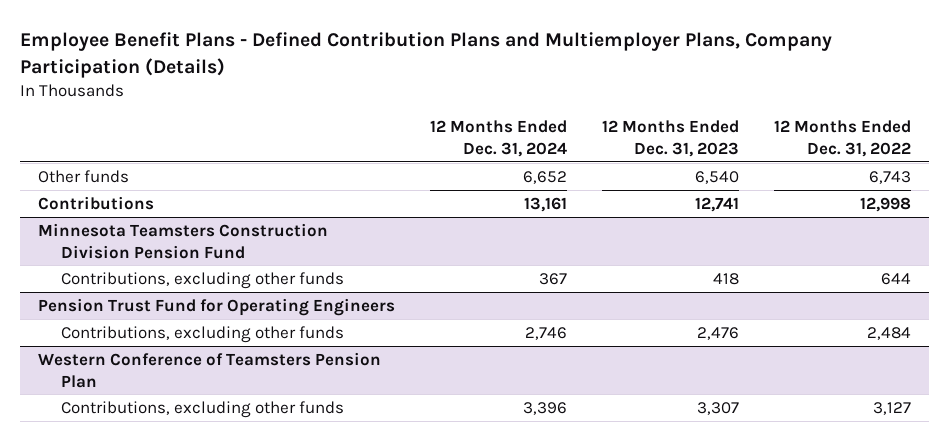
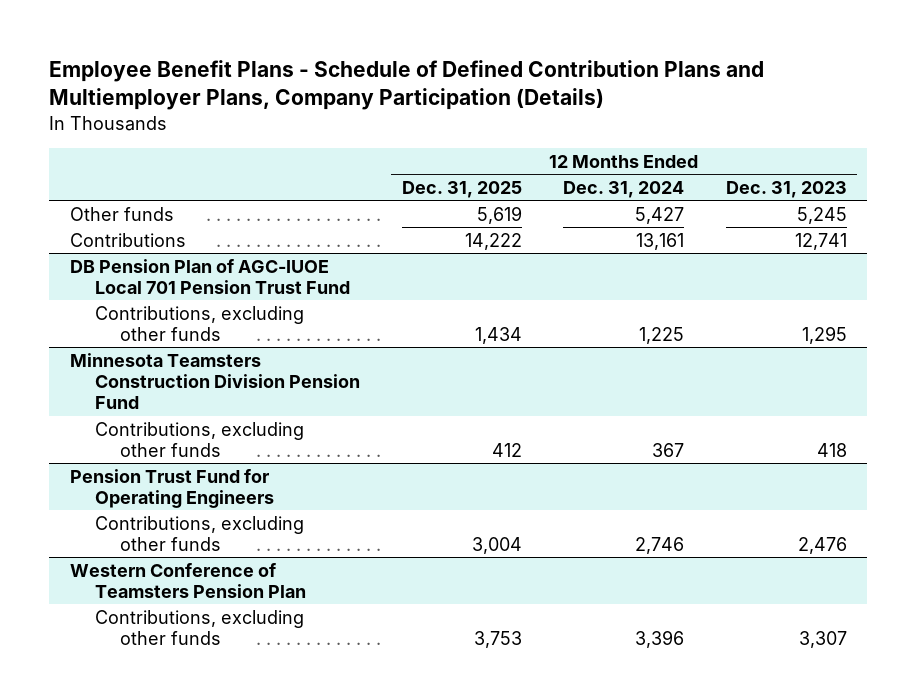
- Employee Benefit Plans - Defined Contribution Plans and Multiemployer Plans, Company Participation (Details)
+ Employee Benefit Plans - Schedule of Defined Contribution Plans and Multiemployer Plans, Company Participation (Details)
- | 12 Months Ended Dec. 31, 2024 | 12 Months Ended Dec. 31, 2023 | 12 Months Ended Dec. 31, 2022
+ | 12 Months Ended Dec. 31, 2025 | 12 Months Ended Dec. 31, 2024 | 12 Months Ended Dec. 31, 2023
- Other funds | 6,652 | 6,540 | 6,743
+ Other funds | 5,619 | 5,427 | 5,245
+ DB Pension Plan of AGC-IUOE Local 701 Pension Trust Fund
+ Contributions, excluding other funds | 1,434 | 1,225 | 1,295

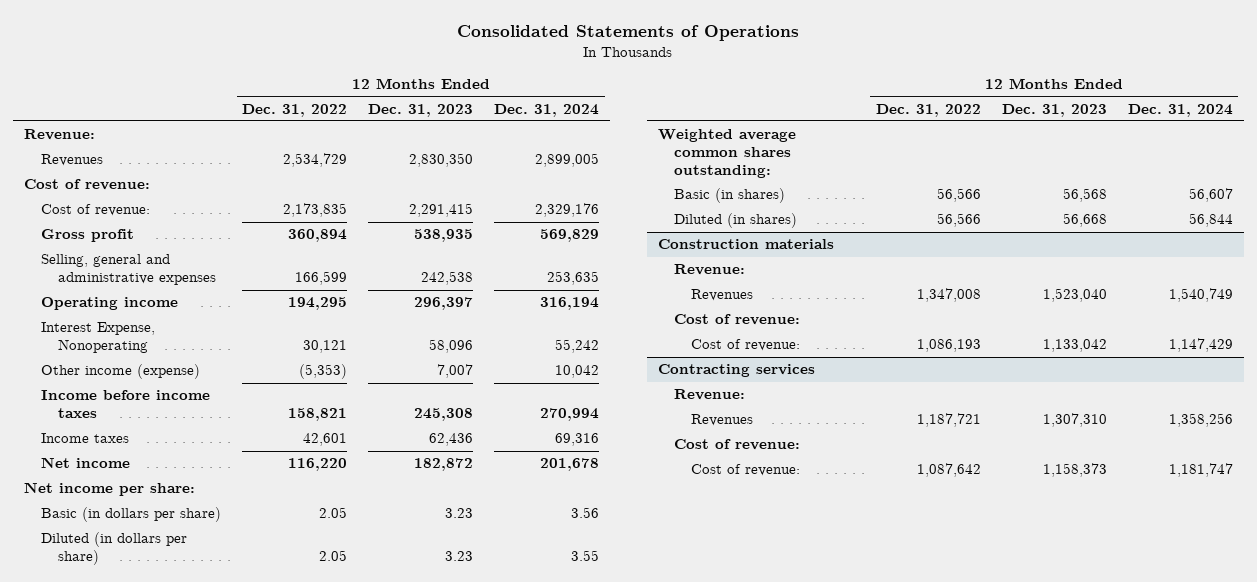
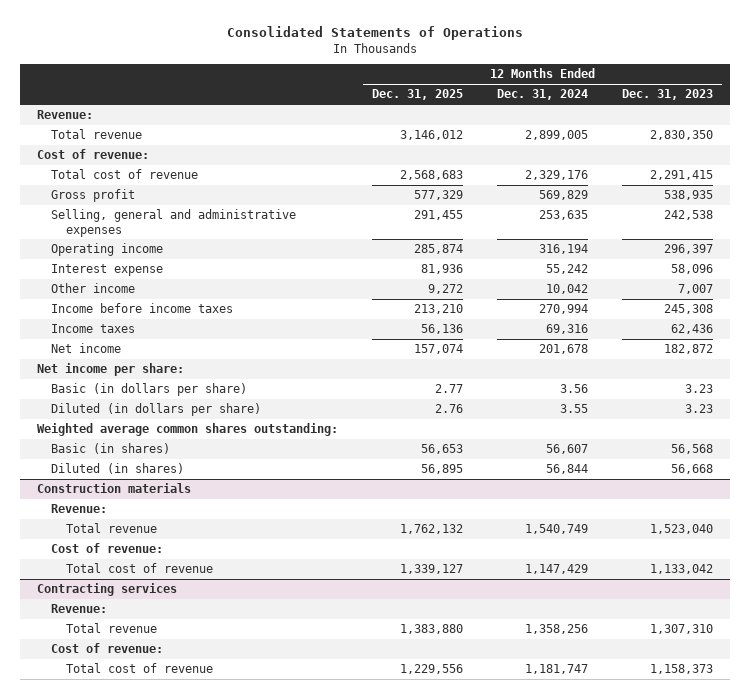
- | 12 Months Ended Dec. 31, 2022 | 12 Months Ended Dec. 31, 2023 | 12 Months Ended Dec. 31, 2024
+ | 12 Months Ended Dec. 31, 2025 | 12 Months Ended Dec. 31, 2024 | 12 Months Ended Dec. 31, 2023
- Revenues | 2,534,729 | 2,830,350 | 2,899,005
+ Total revenue | 3,146,012 | 2,899,005 | 2,830,350
- Cost of revenue: | 2,173,835 | 2,291,415 | 2,329,176
+ Total cost of revenue | 2,568,683 | 2,329,176 | 2,291,415
- Interest Expense, Nonoperating | 30,121 | 58,096 | 55,242
- Other income (expense) | (5,353) | 7,007 | 10,042
+ Interest expense | 81,936 | 55,242 | 58,096
+ Other income | 9,272 | 10,042 | 7,007
@ Construction materials
- Revenues | 1,347,008 | 1,523,040 | 1,540,749
+ Total revenue | 1,762,132 | 1,540,749 | 1,523,040
- Cost of revenue: | 1,086,193 | 1,133,042 | 1,147,429
+ Total cost of revenue | 1,339,127 | 1,147,429 | 1,133,042
@ Contracting services
- Revenues | 1,187,721 | 1,307,310 | 1,358,256
+ Total revenue | 1,383,880 | 1,358,256 | 1,307,310
- Cost of revenue: | 1,087,642 | 1,158,373 | 1,181,747
+ Total cost of revenue | 1,229,556 | 1,181,747 | 1,158,373

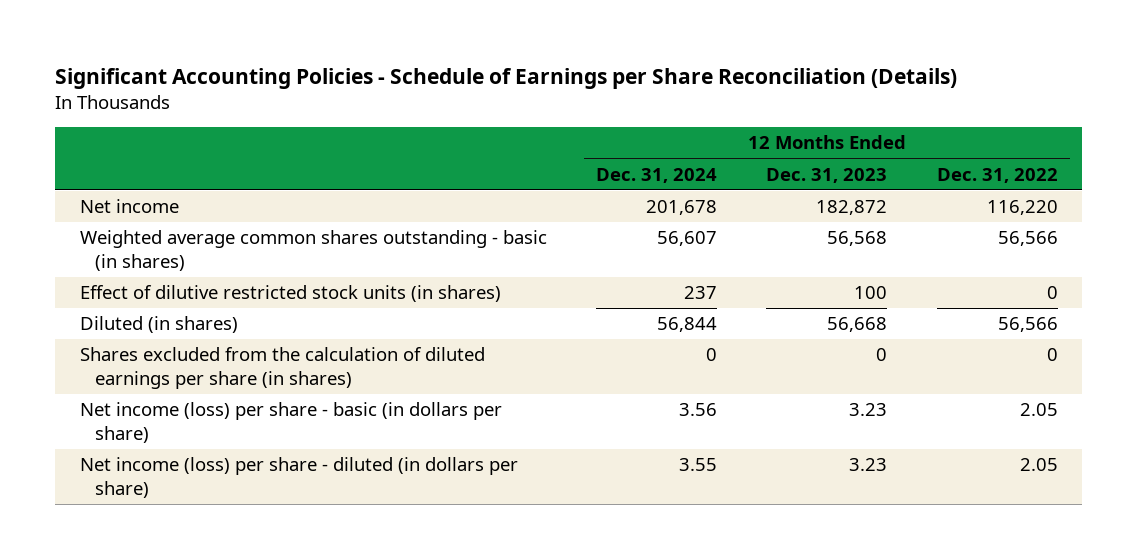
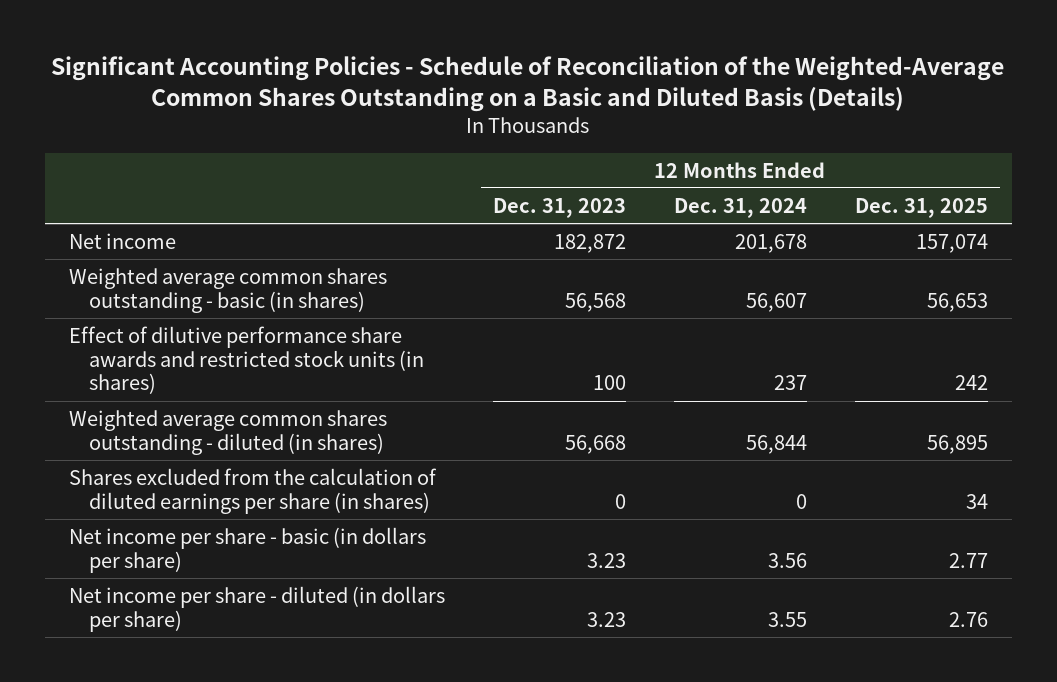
- Significant Accounting Policies - Schedule of Earnings per Share Reconciliation (Details)
+ Significant Accounting Policies - Schedule of Reconciliation of the Weighted-Average Common Shares Outstanding on a Basic and Diluted Basis (Details)
- | 12 Months Ended Dec. 31, 2024 | 12 Months Ended Dec. 31, 2023 | 12 Months Ended Dec. 31, 2022
+ | 12 Months Ended Dec. 31, 2023 | 12 Months Ended Dec. 31, 2024 | 12 Months Ended Dec. 31, 2025
- Effect of dilutive restricted stock units (in shares) | 237 | 100 | 0
- Diluted (in shares) | 56,844 | 56,668 | 56,566
+ Effect of dilutive performance share awards and restricted stock units (in shares) | 100 | 237 | 242
+ Weighted average common shares outstanding - diluted (in shares) | 56,668 | 56,844 | 56,895
- Net income (loss) per share - basic (in dollars per share) | 3.56 | 3.23 | 2.05
- Net income (loss) per share - diluted (in dollars per share) | 3.55 | 3.23 | 2.05
+ Net income per share - basic (in dollars per share) | 3.23 | 3.56 | 2.77
+ Net income per share - diluted (in dollars per share) | 3.23 | 3.55 | 2.76

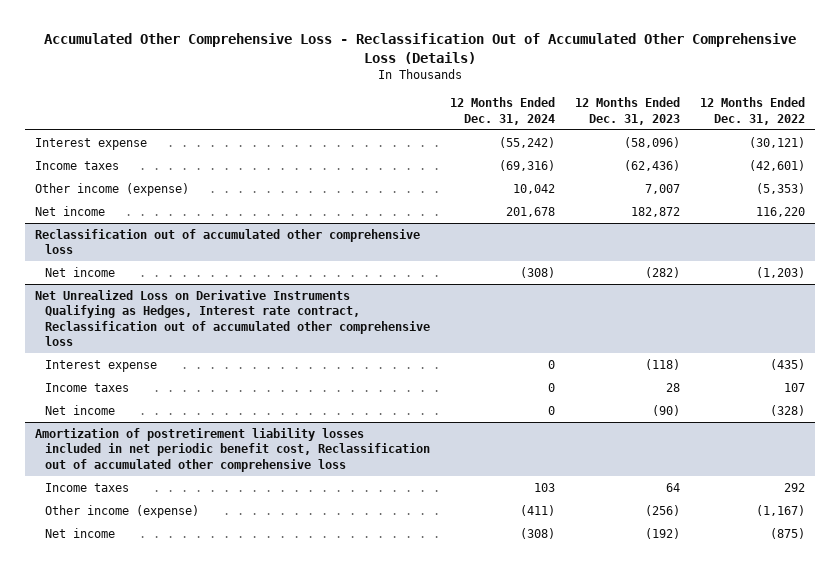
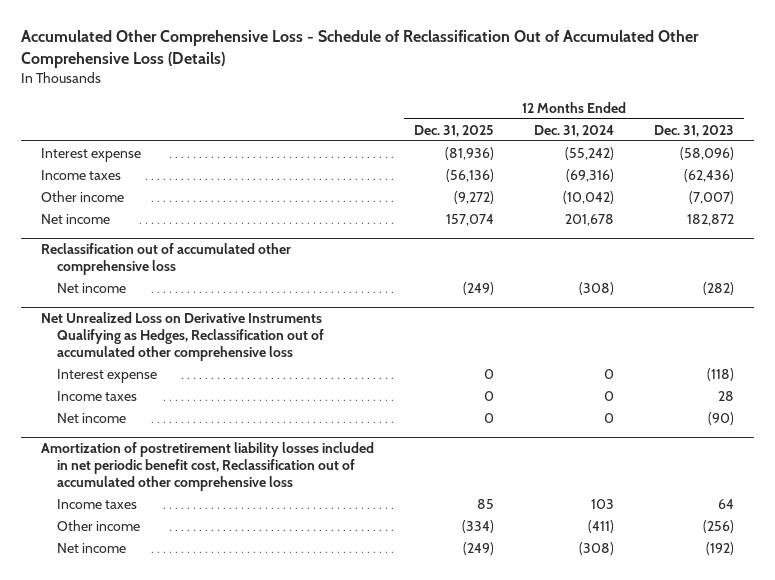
- Accumulated Other Comprehensive Loss - Reclassification Out of Accumulated Other Comprehensive Loss (Details)
+ Accumulated Other Comprehensive Loss - Schedule of Reclassification Out of Accumulated Other Comprehensive Loss (Details)
- | 12 Months Ended Dec. 31, 2024 | 12 Months Ended Dec. 31, 2023 | 12 Months Ended Dec. 31, 2022
+ | 12 Months Ended Dec. 31, 2025 | 12 Months Ended Dec. 31, 2024 | 12 Months Ended Dec. 31, 2023
- Other income (expense) | 10,042 | 7,007 | (5,353)
+ Other income | (9,272) | (10,042) | (7,007)
- Net Unrealized Loss on Derivative Instruments Qualifying as Hedges, Interest rate contract, Reclassification out of accumulated other comprehensive loss
+ Net Unrealized Loss on Derivative Instruments Qualifying as Hedges, Reclassification out of accumulated other comprehensive loss
@ Amortization of postretirement liability losses included in net periodic benefit cost, Reclassification out of accumulated other comprehensive loss
- Other income (expense) | (411) | (256) | (1,167)
+ Other income | (334) | (411) | (256)

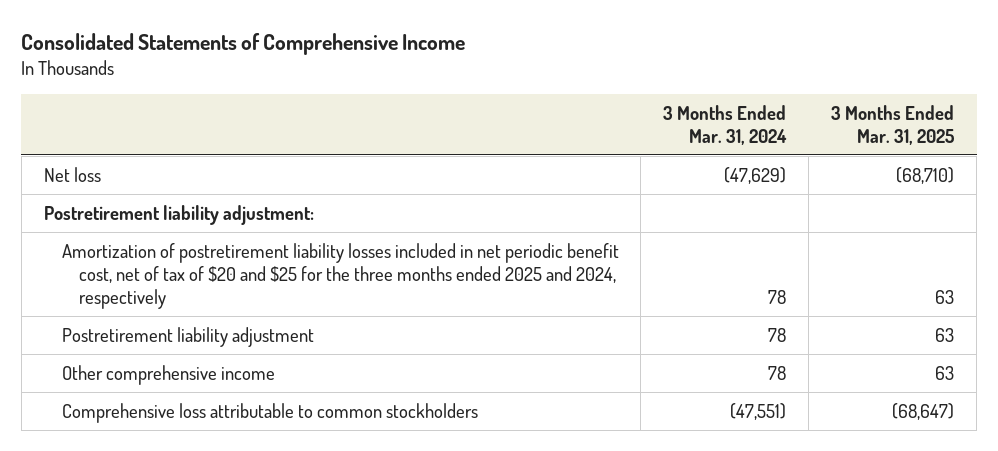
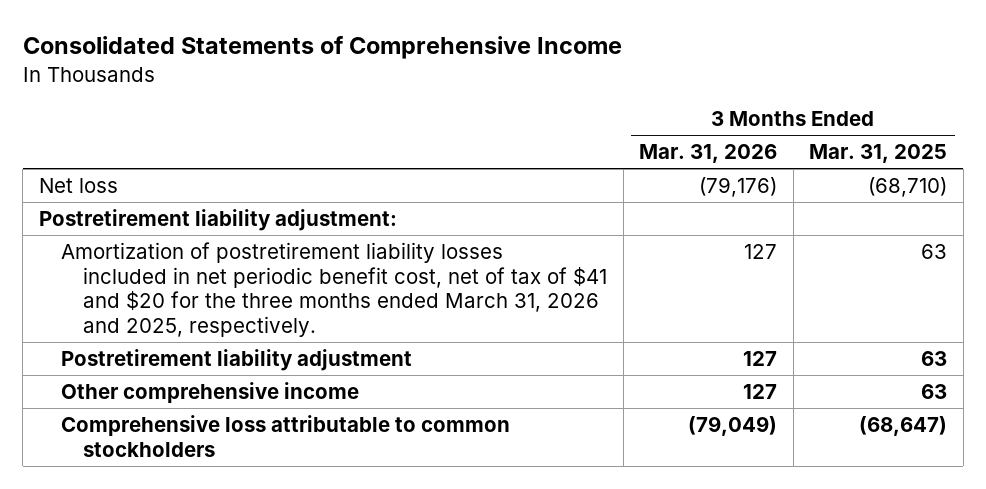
- | 3 Months Ended Mar. 31, 2024 | 3 Months Ended Mar. 31, 2025
+ | 3 Months Ended Mar. 31, 2026 | 3 Months Ended Mar. 31, 2025
- Amortization of postretirement liability losses included in net periodic benefit cost, net of tax of $20 and $25 for the three months ended 2025 and 2024, respectively | 78 | 63
+ Amortization of postretirement liability losses included in net periodic benefit cost, net of tax of $41 and $20 for the three months ended March 31, 2026 and 2025, respectively. | 127 | 63

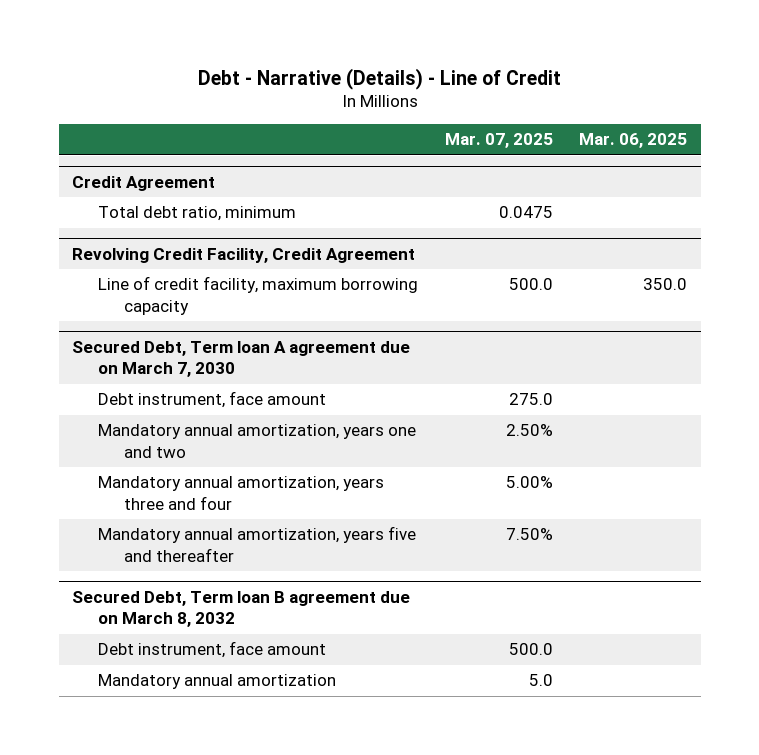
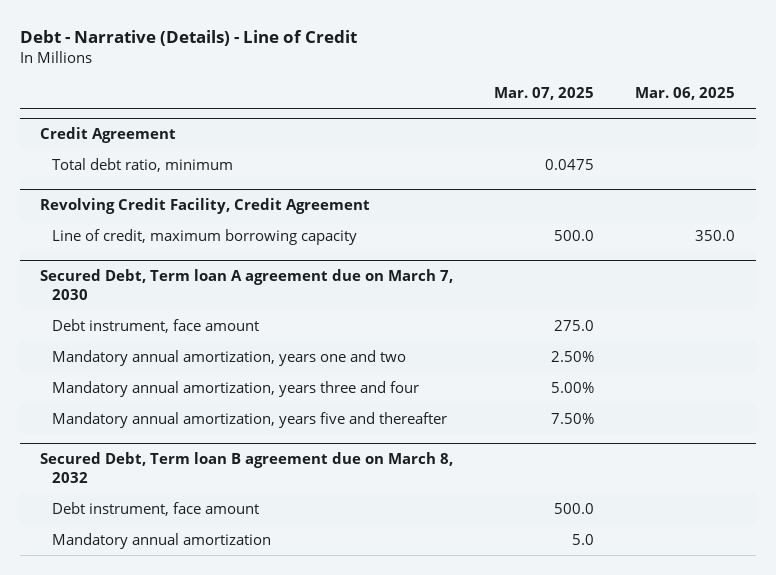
@ Revolving Credit Facility, Credit Agreement
- Line of credit facility, maximum borrowing capacity | 500.0 | 350.0
+ Line of credit, maximum borrowing capacity | 500.0 | 350.0

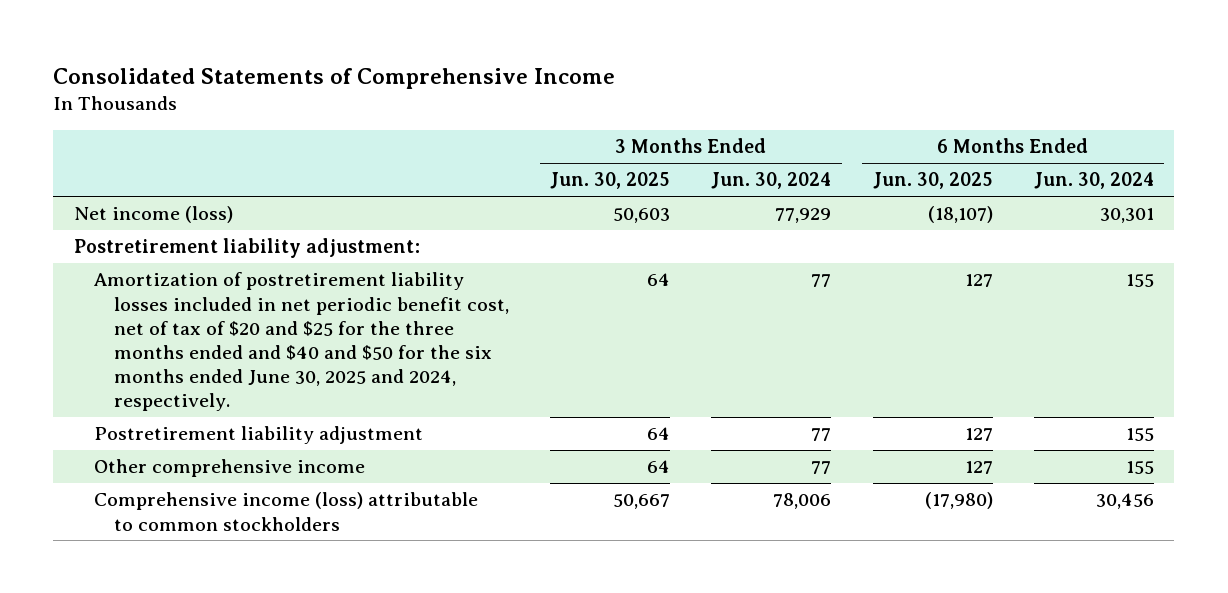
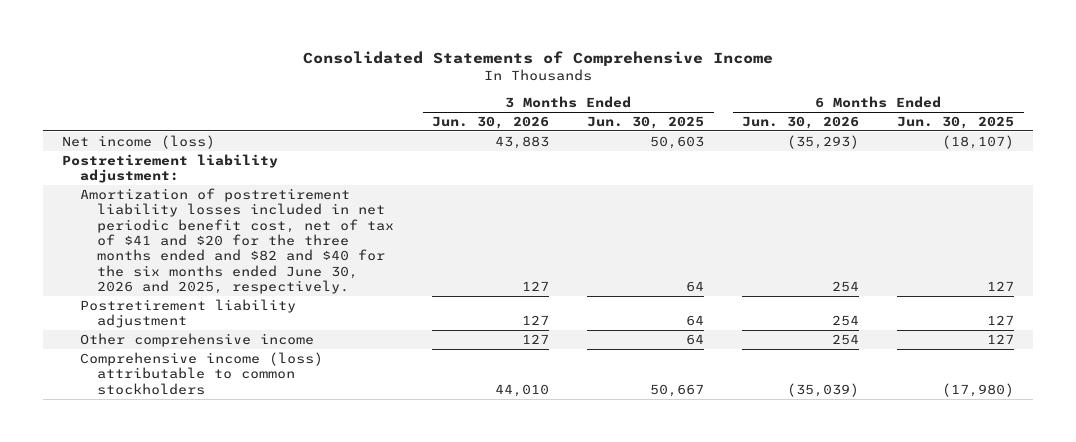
- | 3 Months Ended Jun. 30, 2025 | 3 Months Ended Jun. 30, 2024 | 6 Months Ended Jun. 30, 2025 | 6 Months Ended Jun. 30, 2024
+ | 3 Months Ended Jun. 30, 2026 | 3 Months Ended Jun. 30, 2025 | 6 Months Ended Jun. 30, 2026 | 6 Months Ended Jun. 30, 2025
- Amortization of postretirement liability losses included in net periodic benefit cost, net of tax of $20 and $25 for the three months ended and $40 and $50 for the six months ended June 30, 2025 and 2024, respectively. | 64 | 77 | 127 | 155
+ Amortization of postretirement liability losses included in net periodic benefit cost, net of tax of $41 and $20 for the three months ended and $82 and $40 for the six months ended June 30, 2026 and 2025, respectively. | 127 | 64 | 254 | 127

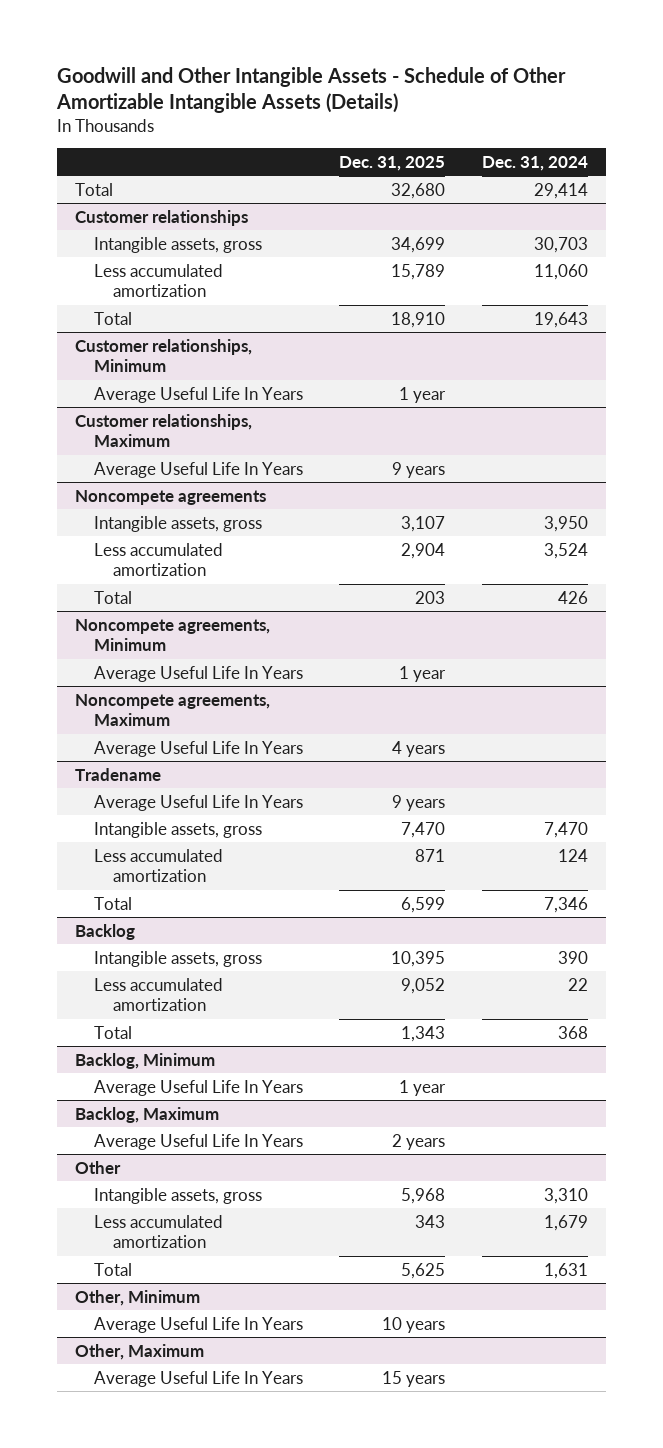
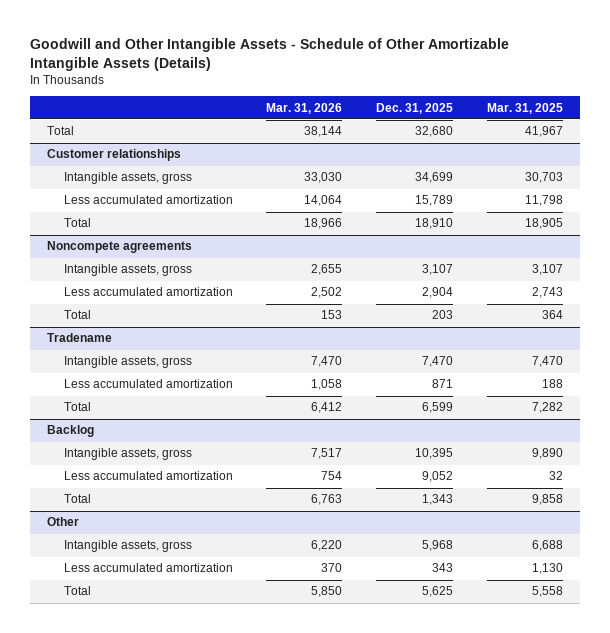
- | Dec. 31, 2025 | Dec. 31, 2024
+ | Mar. 31, 2026 | Dec. 31, 2025 | Mar. 31, 2025
- Customer relationships, Minimum
- Average Useful Life In Years | 1 year |
- Customer relationships, Maximum
- Average Useful Life In Years | 9 years |
- Noncompete agreements, Minimum
- Average Useful Life In Years | 1 year |
- Noncompete agreements, Maximum
- Average Useful Life In Years | 4 years |
@ Tradename
- Average Useful Life In Years | 9 years |
- Backlog, Minimum
- Average Useful Life In Years | 1 year |
- Backlog, Maximum
- Average Useful Life In Years | 2 years |
- Other, Minimum
- Average Useful Life In Years | 10 years |
- Other, Maximum
- Average Useful Life In Years | 15 years |

